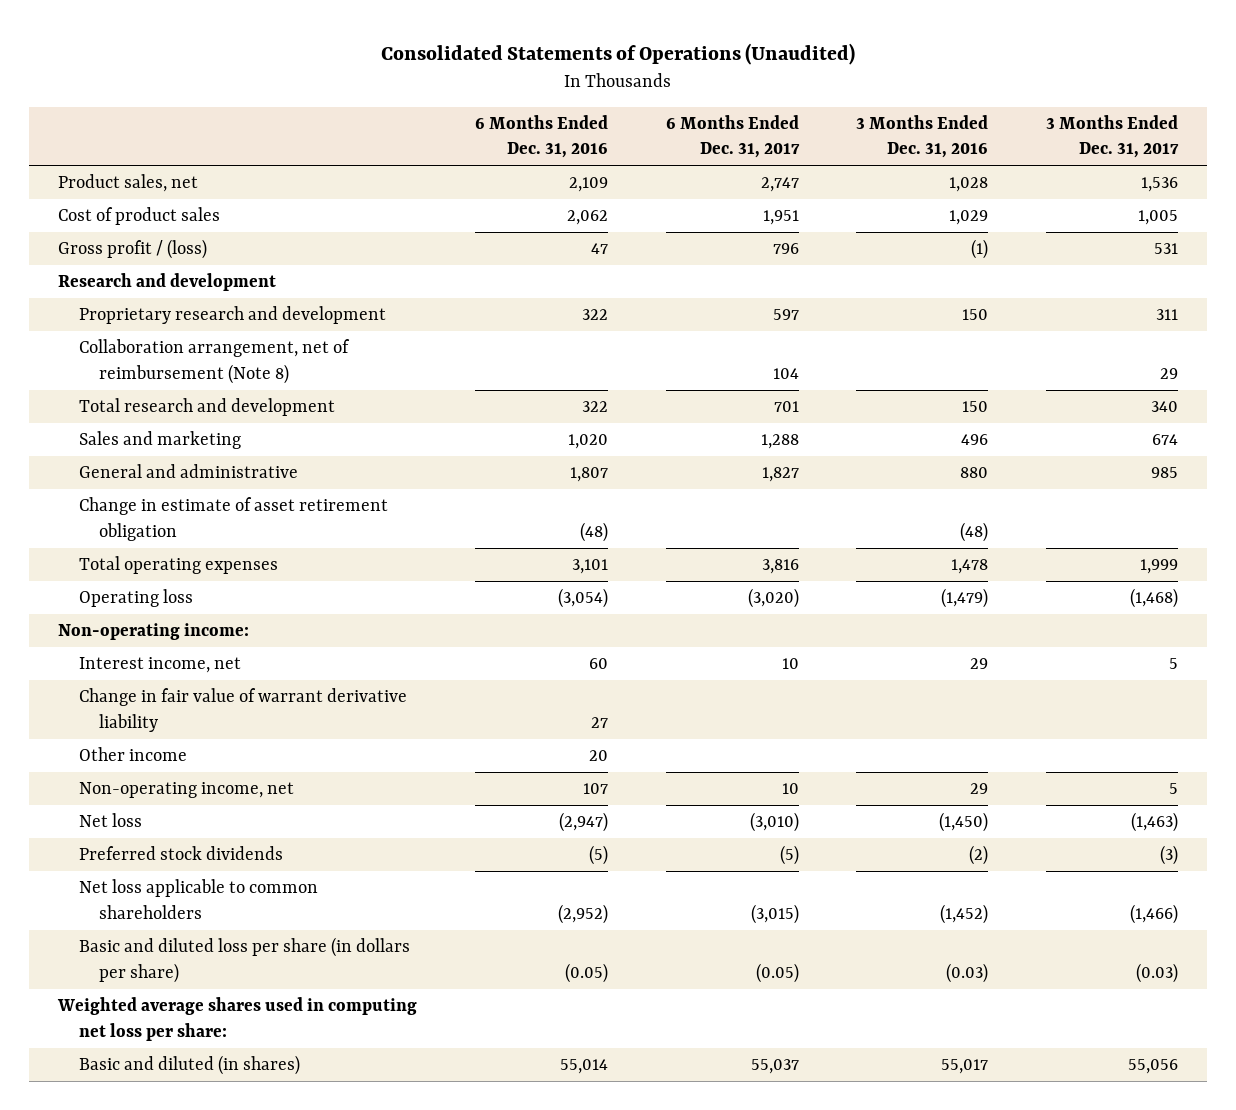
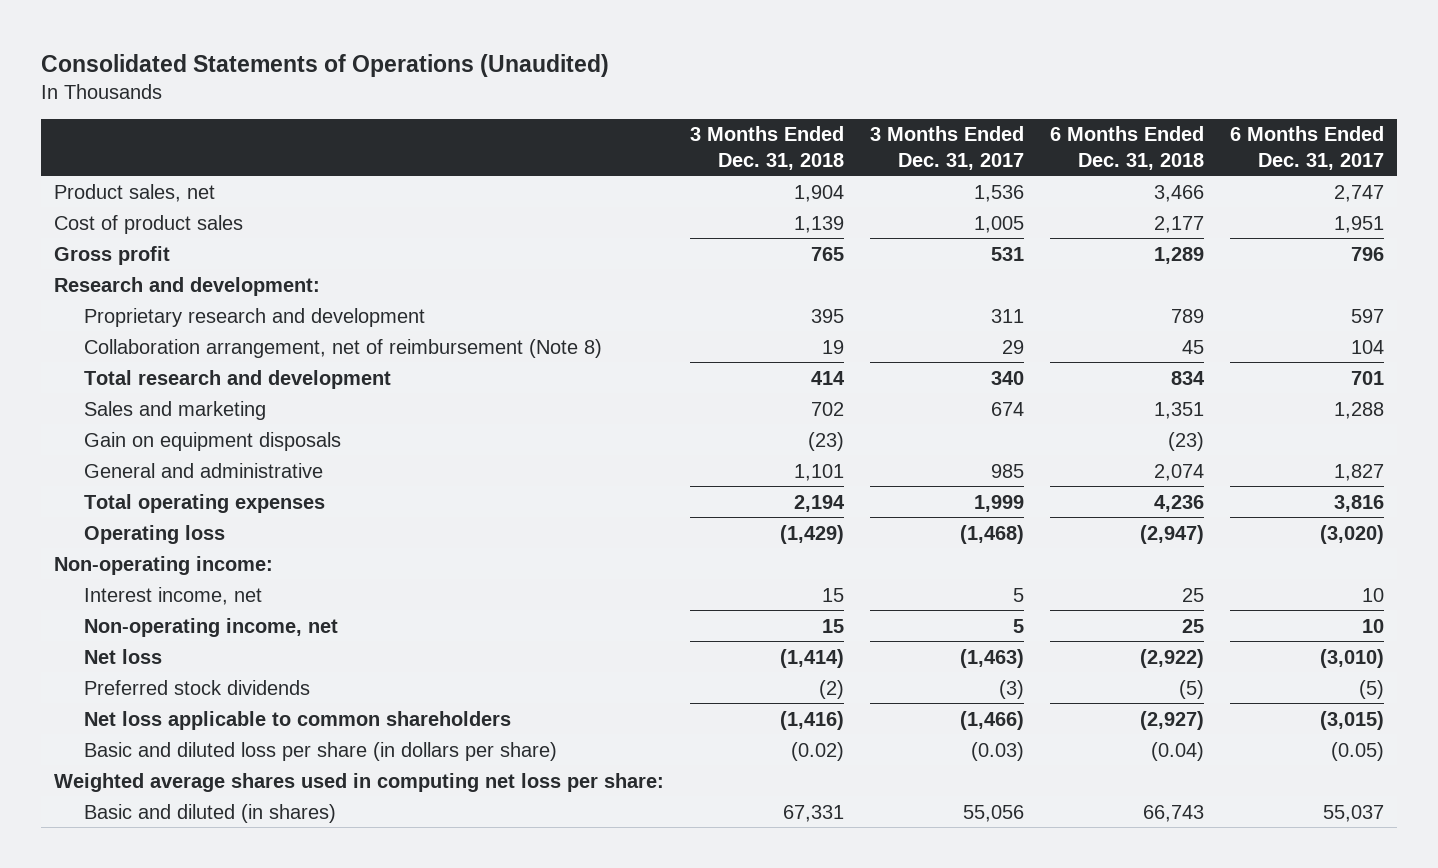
- | 6 Months Ended Dec. 31, 2016 | 6 Months Ended Dec. 31, 2017 | 3 Months Ended Dec. 31, 2016 | 3 Months Ended Dec. 31, 2017
+ | 3 Months Ended Dec. 31, 2018 | 3 Months Ended Dec. 31, 2017 | 6 Months Ended Dec. 31, 2018 | 6 Months Ended Dec. 31, 2017
- Gross profit / (loss) | 47 | 796 | (1) | 531
- Research and development
+ Gross profit | 765 | 531 | 1,289 | 796
+ Research and development:
+ Gain on equipment disposals | (23) | | (23) |
- Change in estimate of asset retirement obligation | (48) | | (48) |
- Change in fair value of warrant derivative liability | 27 | | |
- Other income | 20 | | |

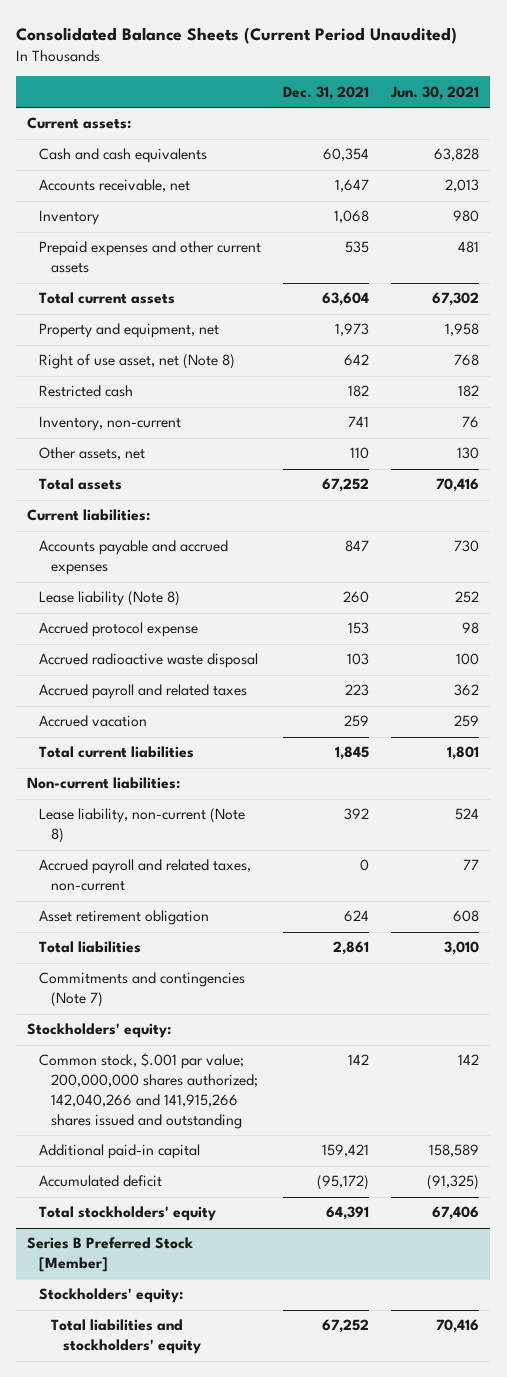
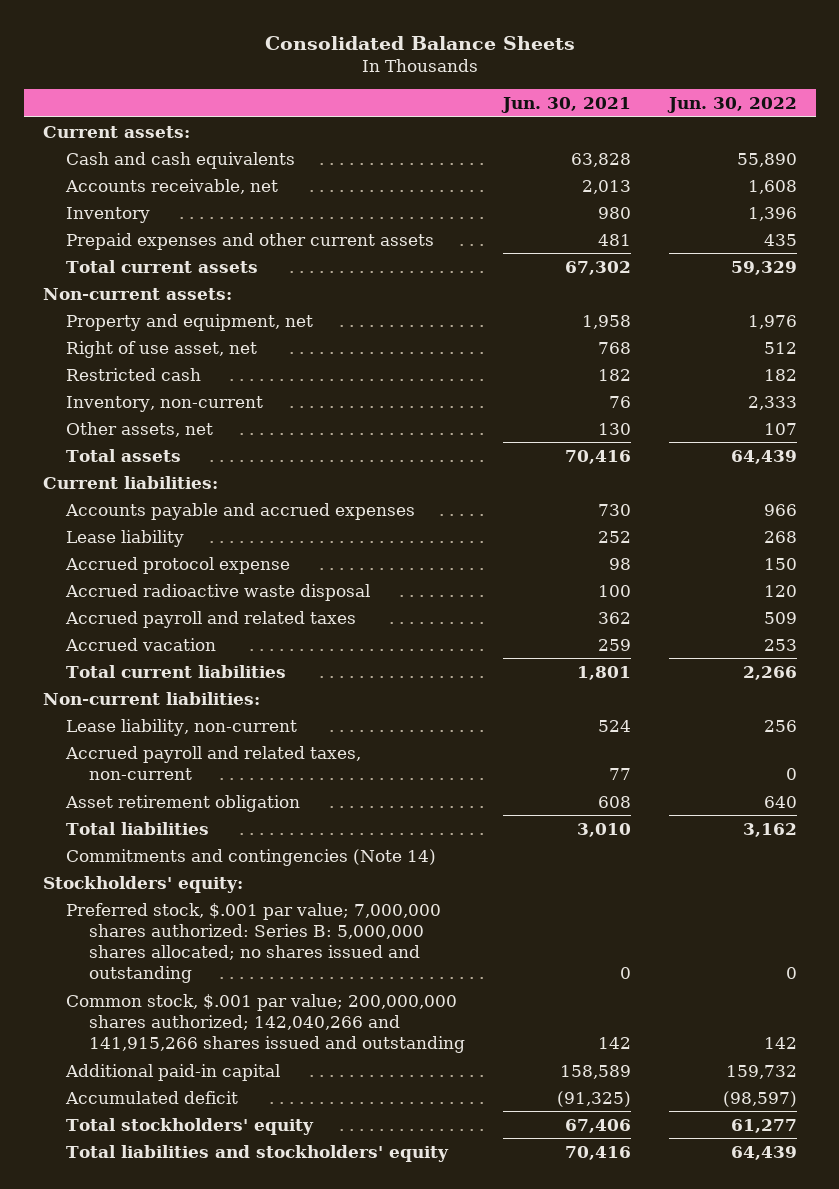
- Consolidated Balance Sheets (Current Period Unaudited)
+ Consolidated Balance Sheets
- | Dec. 31, 2021 | Jun. 30, 2021
+ | Jun. 30, 2021 | Jun. 30, 2022
+ Non-current assets:
- Right of use asset, net (Note 8) | 642 | 768
+ Right of use asset, net | 768 | 512
- Lease liability (Note 8) | 260 | 252
+ Lease liability | 252 | 268
- Lease liability, non-current (Note 8) | 392 | 524
+ Lease liability, non-current | 524 | 256
- Commitments and contingencies (Note 7)
+ Commitments and contingencies (Note 14)
+ Preferred stock, $.001 par value; 7,000,000 shares authorized: Series B: 5,000,000 shares allocated; no shares issued and outstanding | 0 | 0
- Series B Preferred Stock [Member]
- Stockholders' equity:

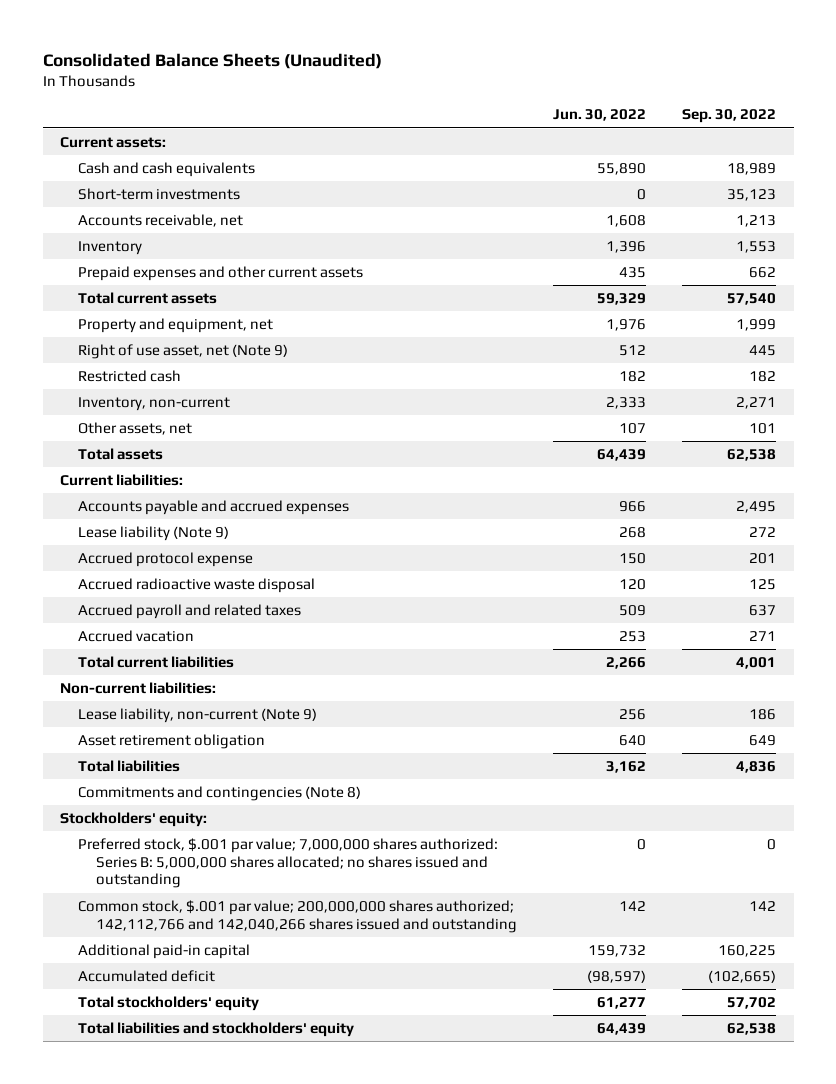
- Consolidated Balance Sheets
+ Consolidated Balance Sheets (Unaudited)
- | Jun. 30, 2021 | Jun. 30, 2022
+ | Jun. 30, 2022 | Sep. 30, 2022
+ Short-term investments | 0 | 35,123
- Non-current assets:
- Right of use asset, net | 768 | 512
+ Right of use asset, net (Note 9) | 512 | 445
- Lease liability | 252 | 268
+ Lease liability (Note 9) | 268 | 272
- Lease liability, non-current | 524 | 256
- Accrued payroll and related taxes, non-current | 77 | 0
+ Lease liability, non-current (Note 9) | 256 | 186
- Commitments and contingencies (Note 14)
+ Commitments and contingencies (Note 8)
- Common stock, $.001 par value; 200,000,000 shares authorized; 142,040,266 and 141,915,266 shares issued and outstanding | 142 | 142
+ Common stock, $.001 par value; 200,000,000 shares authorized; 142,112,766 and 142,040,266 shares issued and outstanding | 142 | 142

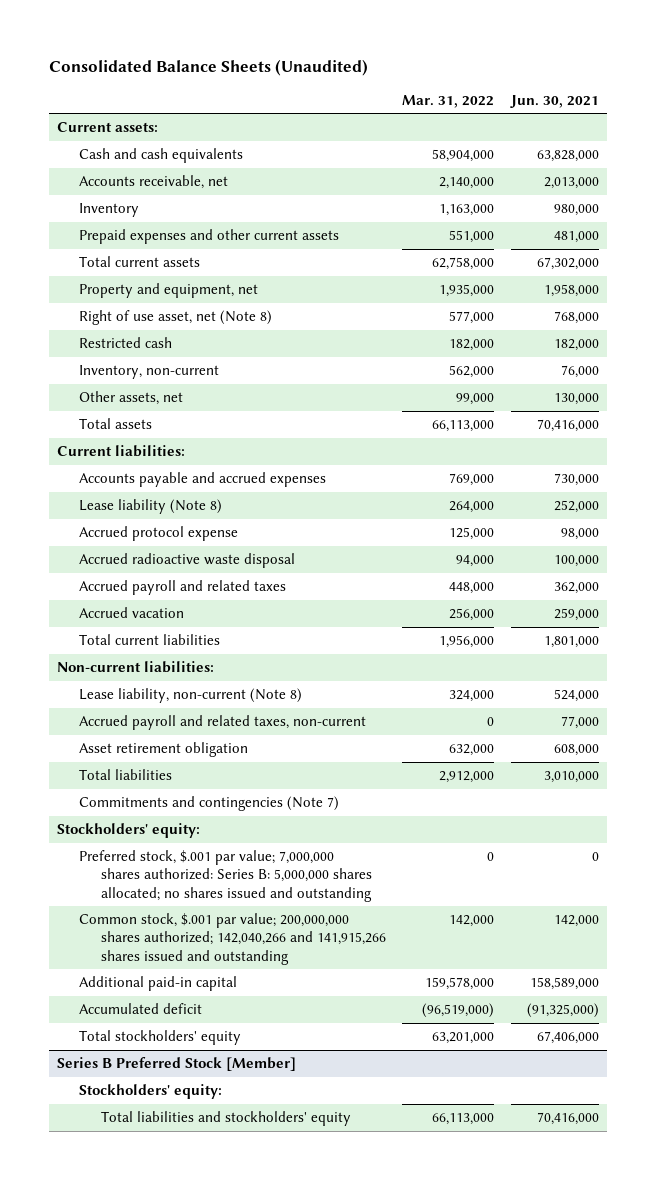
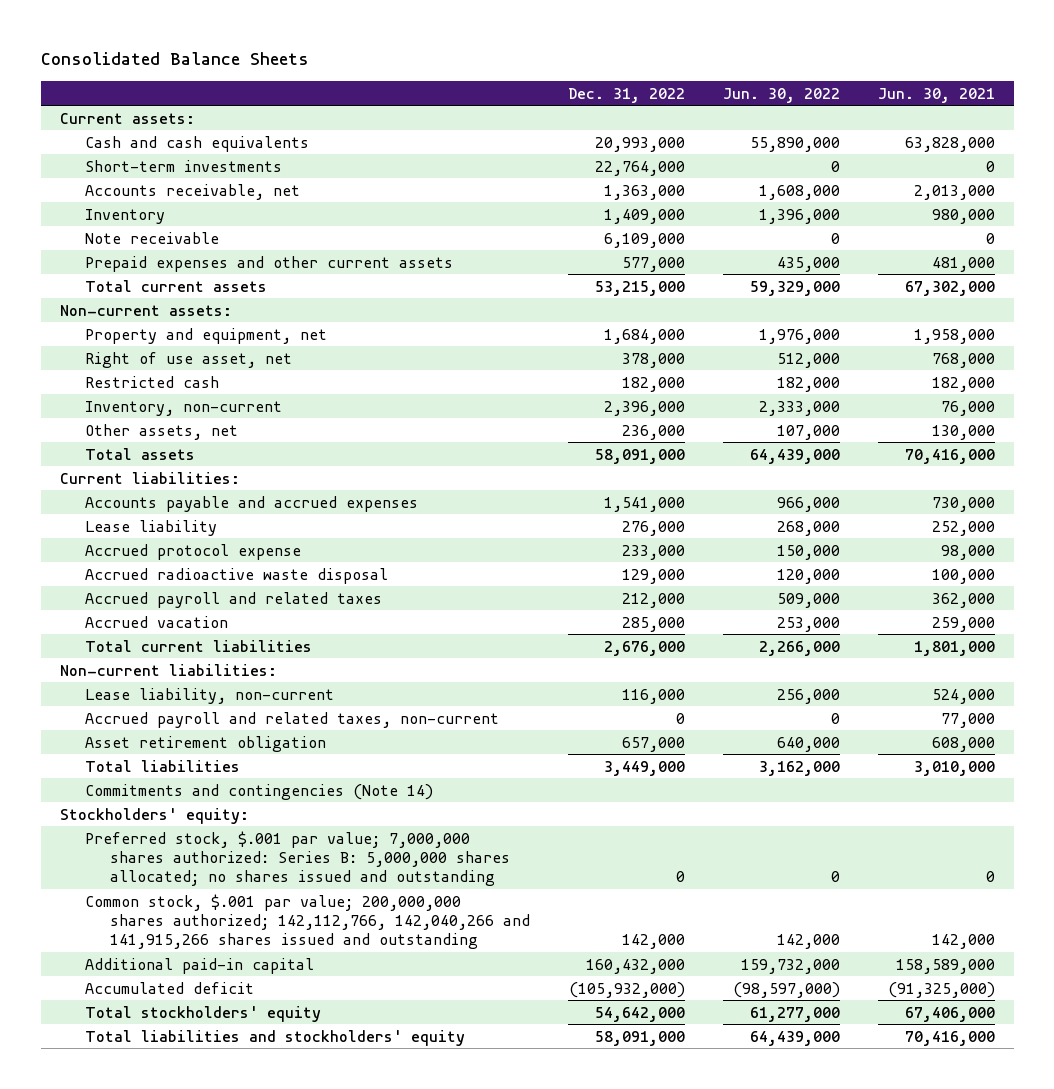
- Consolidated Balance Sheets (Unaudited)
+ Consolidated Balance Sheets
- | Mar. 31, 2022 | Jun. 30, 2021
+ | Dec. 31, 2022 | Jun. 30, 2022 | Jun. 30, 2021
+ Short-term investments | 22,764,000 | 0 | 0
+ Note receivable | 6,109,000 | 0 | 0
+ Non-current assets:
- Right of use asset, net (Note 8) | 577,000 | 768,000
+ Right of use asset, net | 378,000 | 512,000 | 768,000
- Lease liability (Note 8) | 264,000 | 252,000
+ Lease liability | 276,000 | 268,000 | 252,000
- Lease liability, non-current (Note 8) | 324,000 | 524,000
+ Lease liability, non-current | 116,000 | 256,000 | 524,000
- Commitments and contingencies (Note 7)
+ Commitments and contingencies (Note 14)
- Common stock, $.001 par value; 200,000,000 shares authorized; 142,040,266 and 141,915,266 shares issued and outstanding | 142,000 | 142,000
+ Common stock, $.001 par value; 200,000,000 shares authorized; 142,112,766, 142,040,266 and 141,915,266 shares issued and outstanding | 142,000 | 142,000 | 142,000
- Series B Preferred Stock [Member]
- Stockholders' equity:

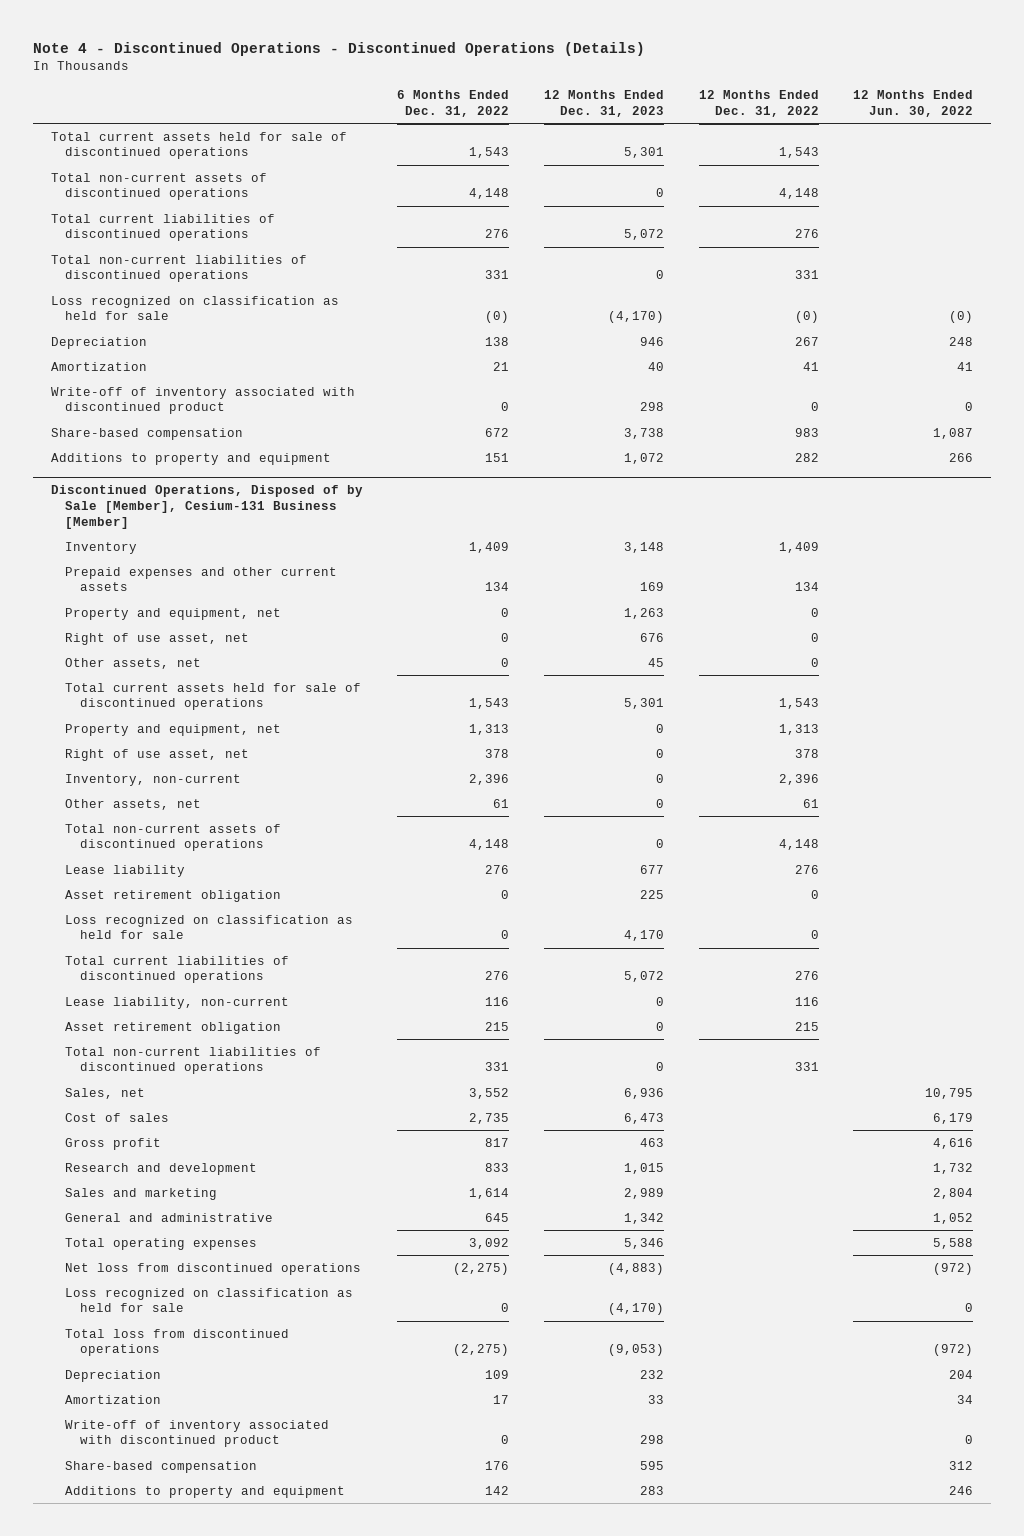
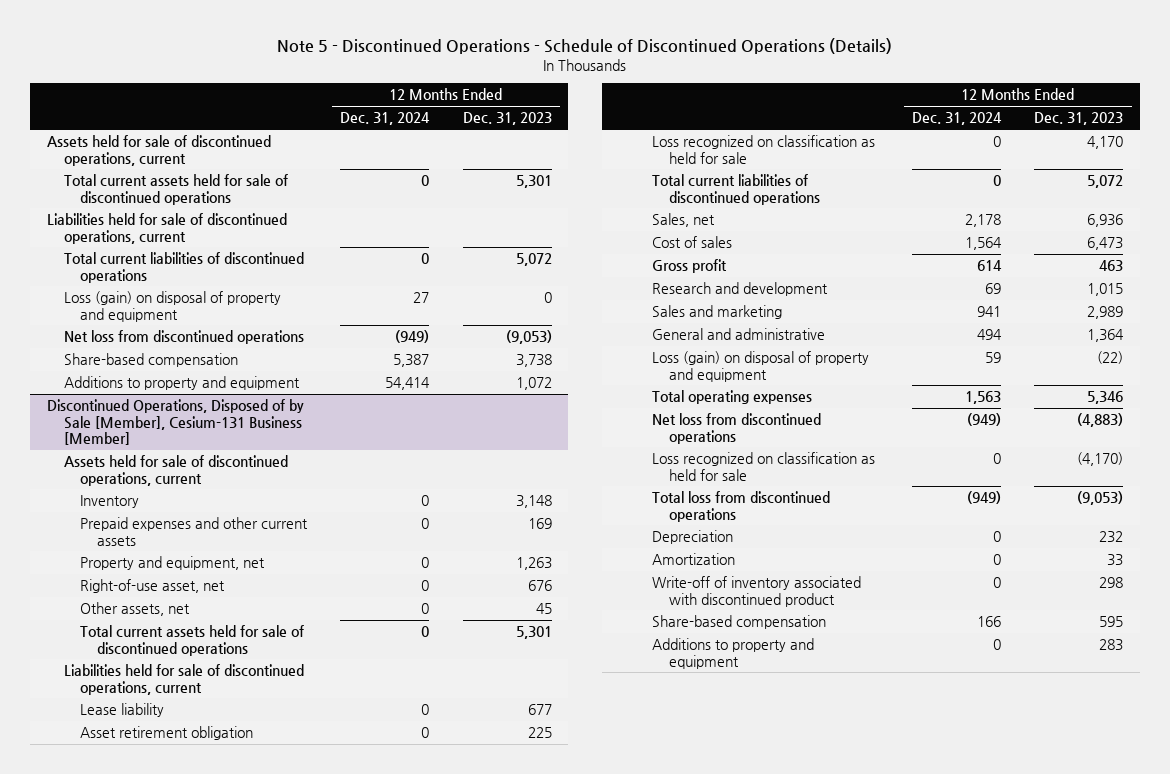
- Note 4 - Discontinued Operations - Discontinued Operations (Details)
+ Note 5 - Discontinued Operations - Schedule of Discontinued Operations (Details)
- | 6 Months Ended Dec. 31, 2022 | 12 Months Ended Dec. 31, 2023 | 12 Months Ended Dec. 31, 2022 | 12 Months Ended Jun. 30, 2022
+ | 12 Months Ended Dec. 31, 2024 | 12 Months Ended Dec. 31, 2023
+ Assets held for sale of discontinued operations, current
- Total non-current assets of discontinued operations | 4,148 | 0 | 4,148 |
+ Liabilities held for sale of discontinued operations, current
- Total non-current liabilities of discontinued operations | 331 | 0 | 331 |
- Loss recognized on classification as held for sale | (0) | (4,170) | (0) | (0)
- Depreciation | 138 | 946 | 267 | 248
- Amortization | 21 | 40 | 41 | 41
- Write-off of inventory associated with discontinued product | 0 | 298 | 0 | 0
+ Loss (gain) on disposal of property and equipment | 27 | 0
+ Net loss from discontinued operations | (949) | (9,053)
@ Discontinued Operations, Disposed of by Sale [Member], Cesium-131 Business [Member]
+ Assets held for sale of discontinued operations, current
- Right of use asset, net | 0 | 676 | 0 |
+ Right-of-use asset, net | 0 | 676
- Property and equipment, net | 1,313 | 0 | 1,313 |
- Right of use asset, net | 378 | 0 | 378 |
- Inventory, non-current | 2,396 | 0 | 2,396 |
- Other assets, net | 61 | 0 | 61 |
- Total non-current assets of discontinued operations | 4,148 | 0 | 4,148 |
+ Liabilities held for sale of discontinued operations, current
- Lease liability, non-current | 116 | 0 | 116 |
- Asset retirement obligation | 215 | 0 | 215 |
- Total non-current liabilities of discontinued operations | 331 | 0 | 331 |
- General and administrative | 645 | 1,342 | | 1,052
+ General and administrative | 494 | 1,364
+ Loss (gain) on disposal of property and equipment | 59 | (22)

